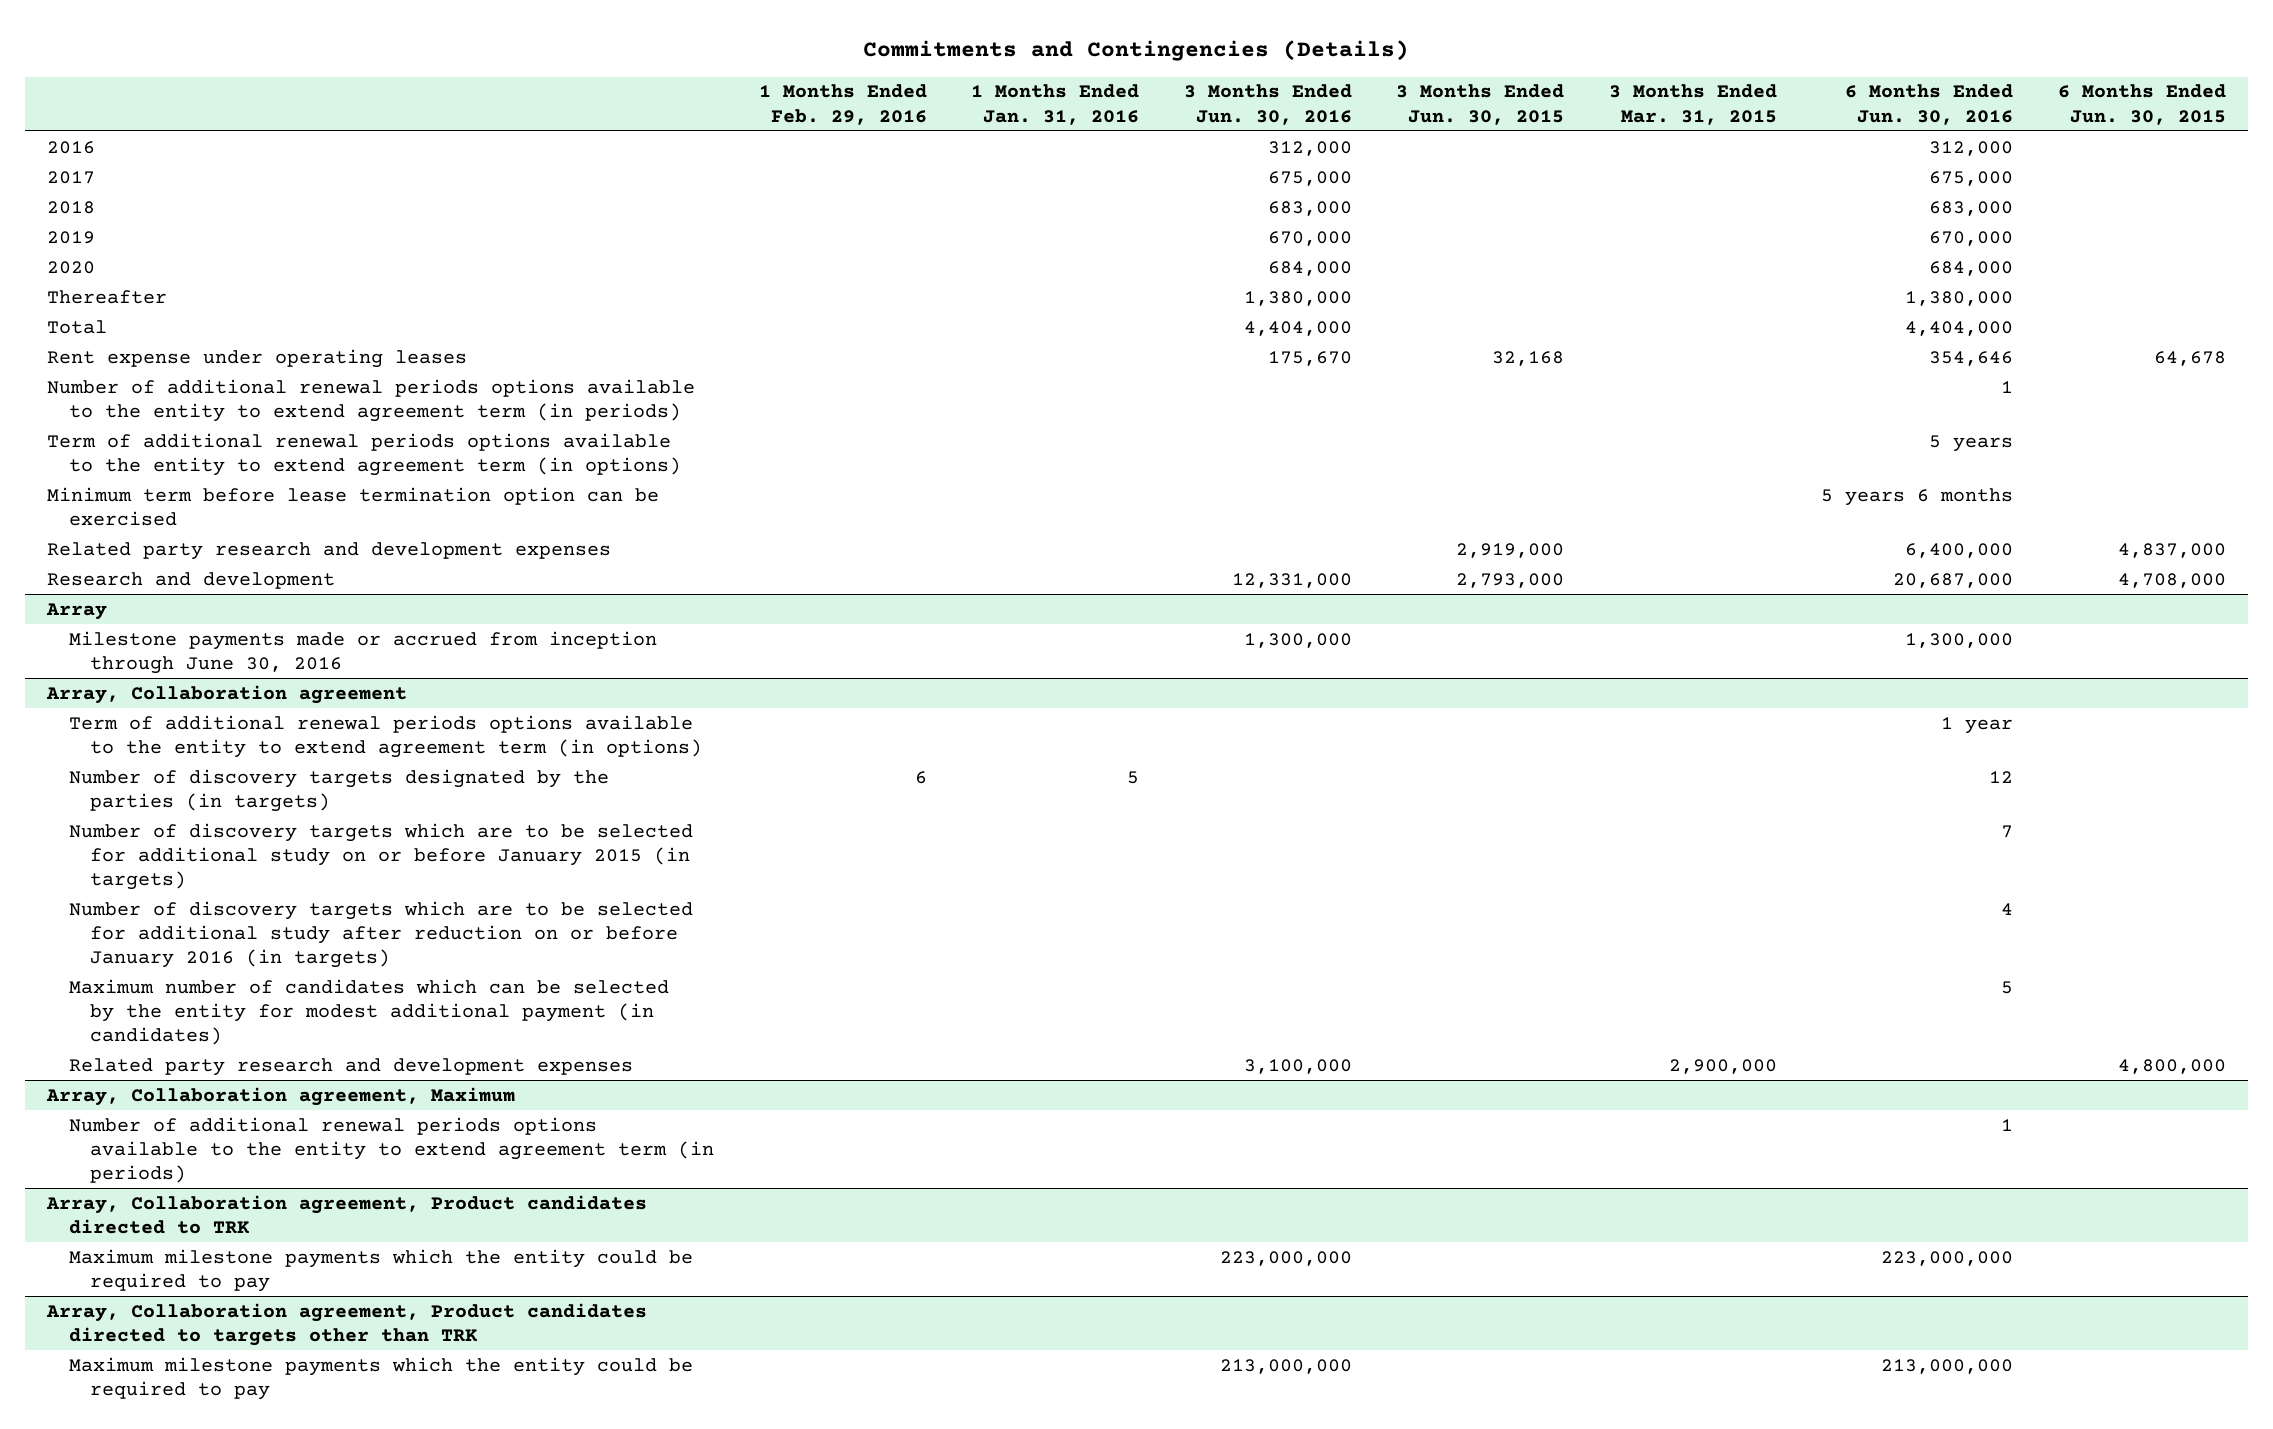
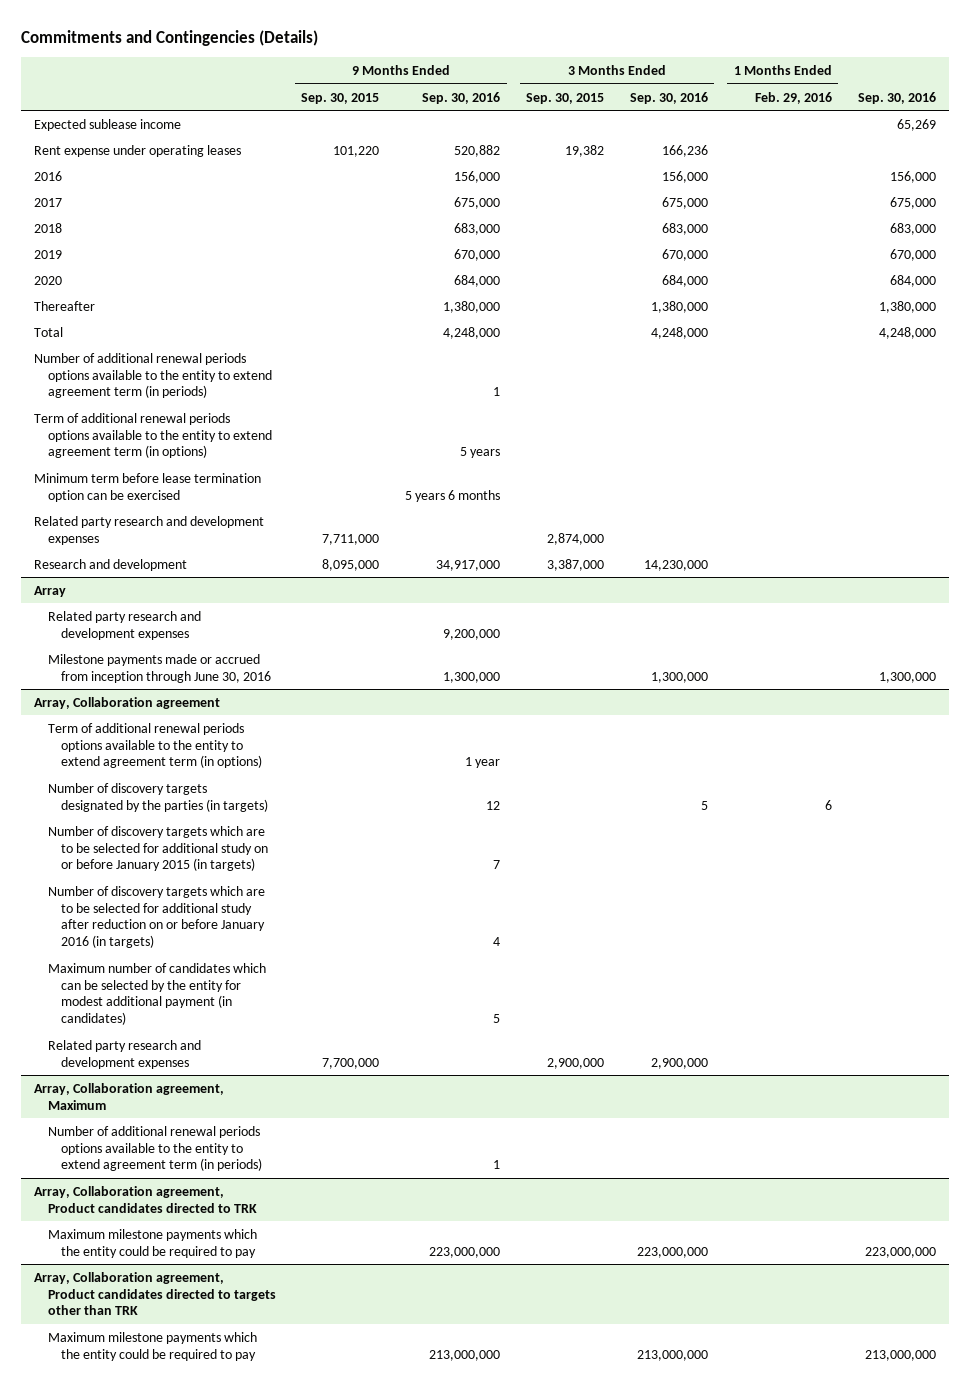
- | 1 Months Ended Feb. 29, 2016 | 1 Months Ended Jan. 31, 2016 | 3 Months Ended Jun. 30, 2016 | 3 Months Ended Jun. 30, 2015 | 3 Months Ended Mar. 31, 2015 | 6 Months Ended Jun. 30, 2016 | 6 Months Ended Jun. 30, 2015
+ | 9 Months Ended Sep. 30, 2015 | 9 Months Ended Sep. 30, 2016 | 3 Months Ended Sep. 30, 2015 | 3 Months Ended Sep. 30, 2016 | 1 Months Ended Feb. 29, 2016 | Sep. 30, 2016
+ Expected sublease income | | | | | | 65,269
moved up: Rent expense under operating leases | 101,220 | 520,882 | 19,382 | 166,236 | |
@ Array
+ Related party research and development expenses | | 9,200,000 | | | |

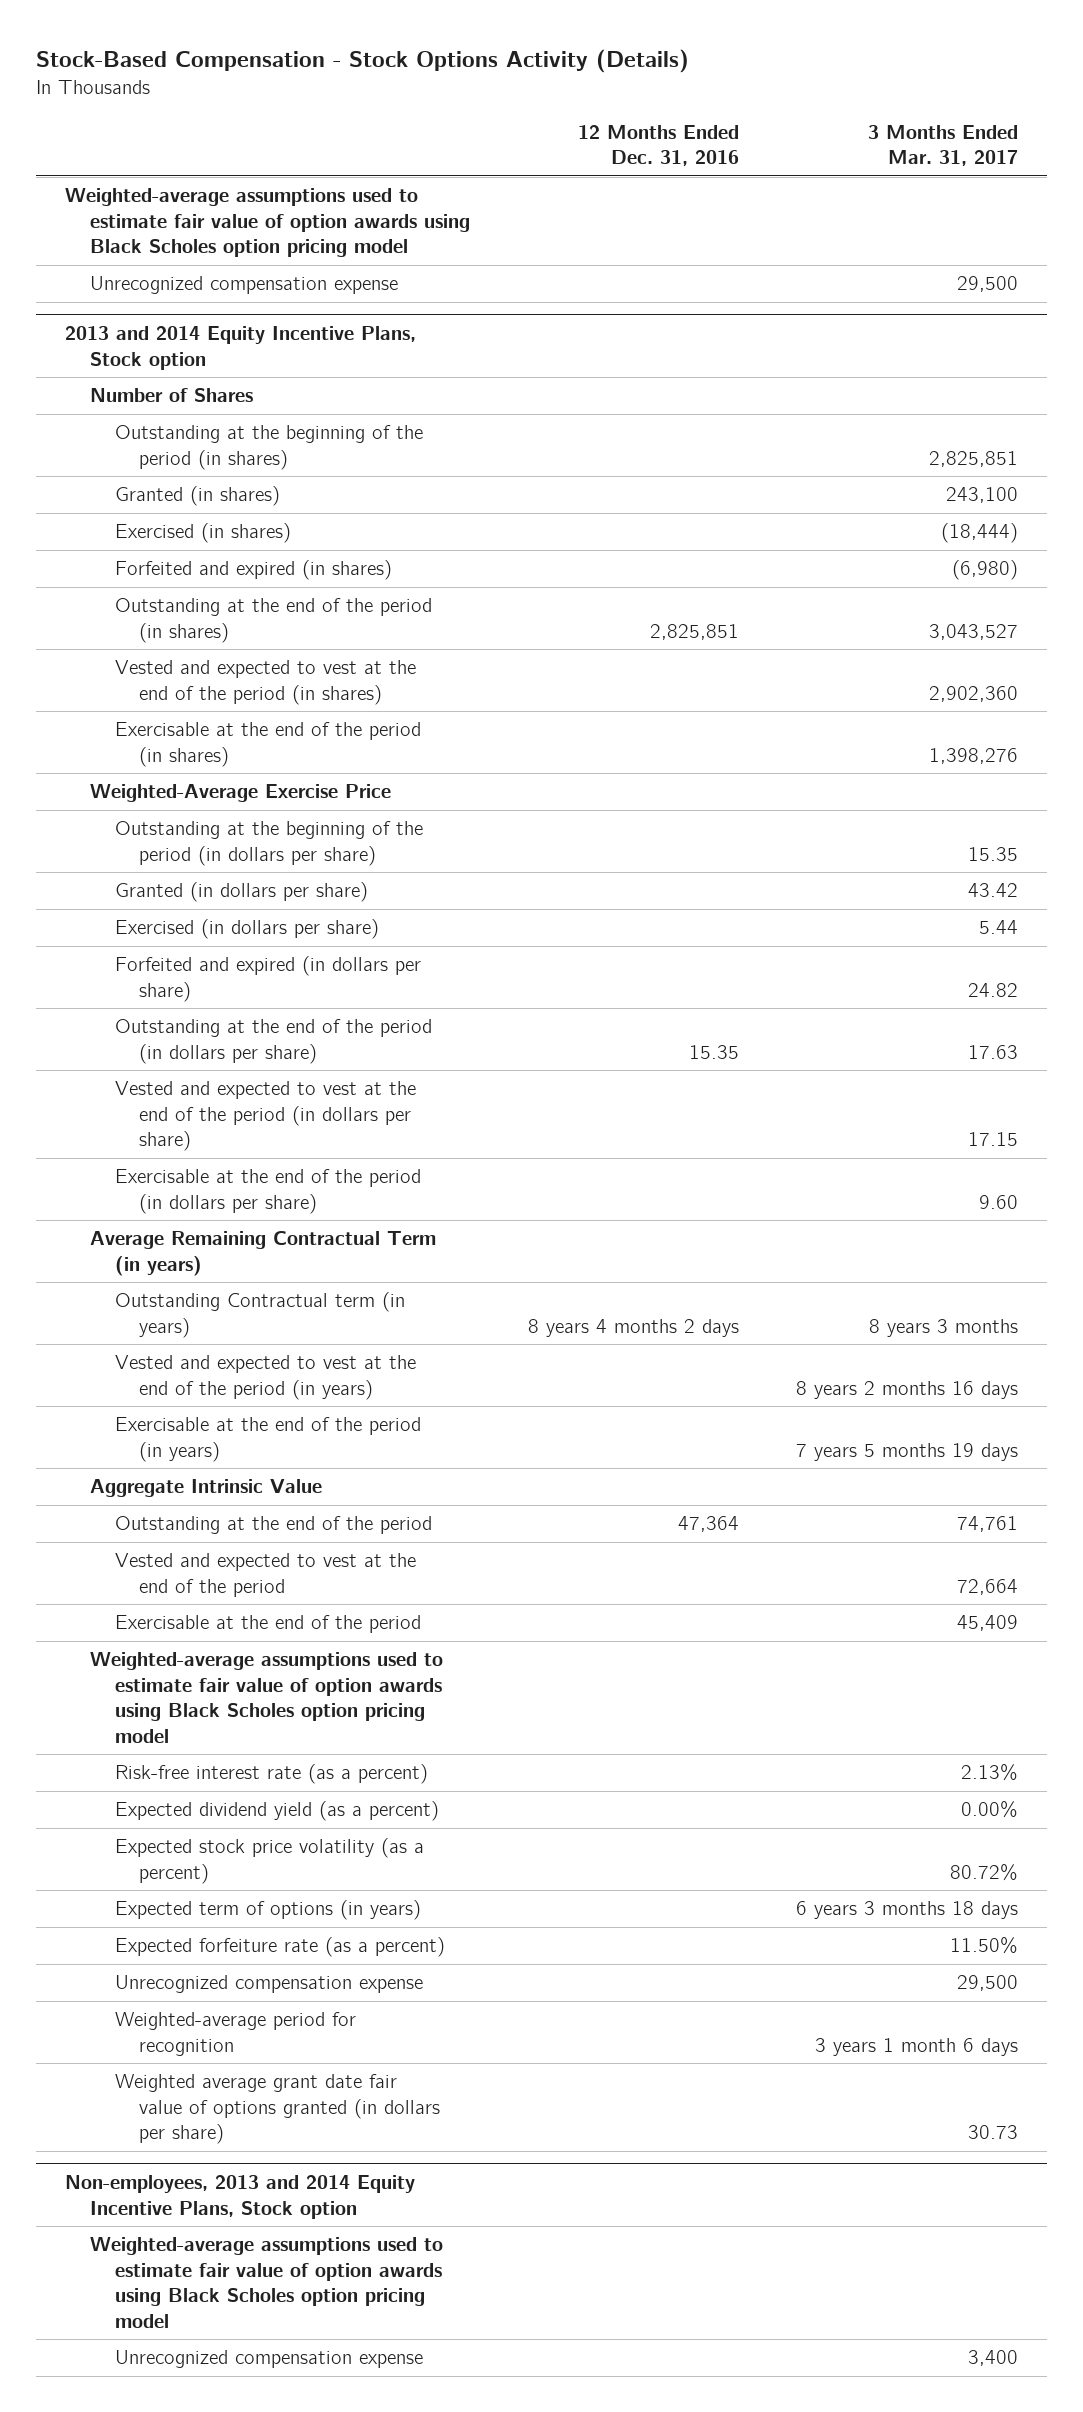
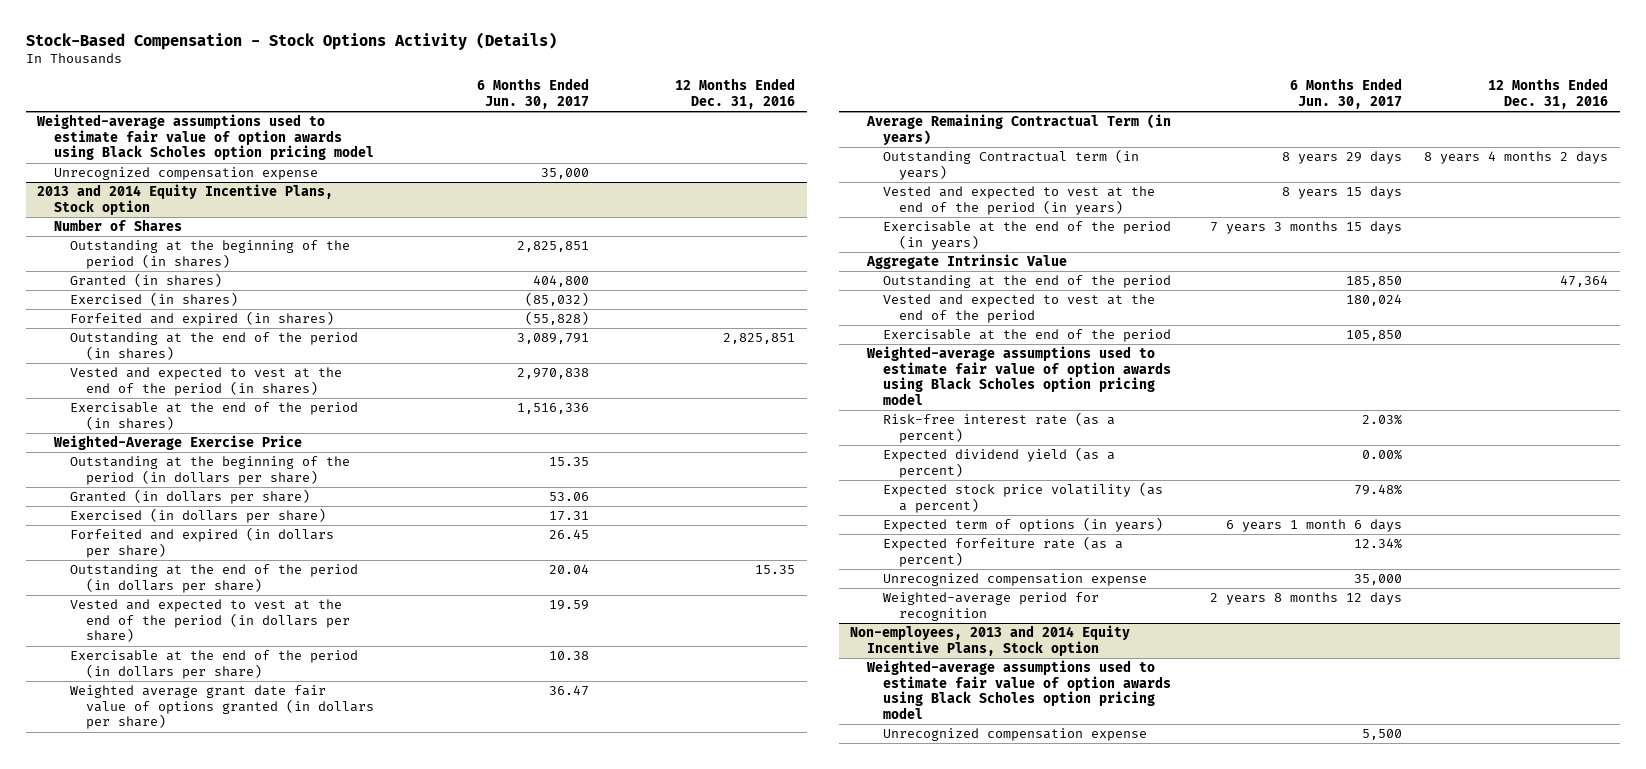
- | 12 Months Ended Dec. 31, 2016 | 3 Months Ended Mar. 31, 2017
+ | 6 Months Ended Jun. 30, 2017 | 12 Months Ended Dec. 31, 2016
@ 2013 and 2014 Equity Incentive Plans, Stock option
moved up: Weighted average grant date fair value of options granted (in dollars per share) | 36.47 |

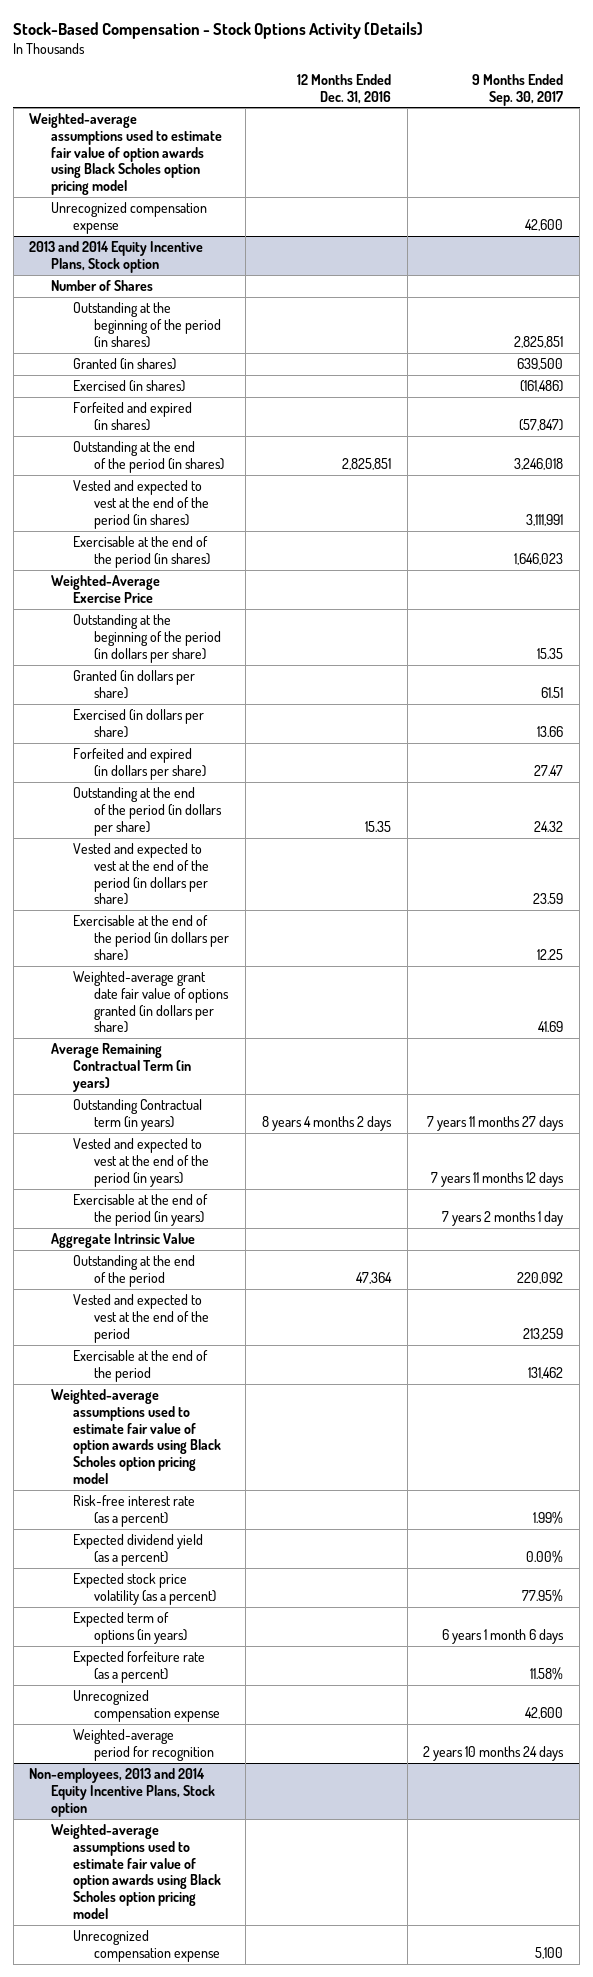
- | 6 Months Ended Jun. 30, 2017 | 12 Months Ended Dec. 31, 2016
+ | 12 Months Ended Dec. 31, 2016 | 9 Months Ended Sep. 30, 2017
@ 2013 and 2014 Equity Incentive Plans, Stock option
- Weighted average grant date fair value of options granted (in dollars per share) | 36.47 |
+ Weighted-average grant date fair value of options granted (in dollars per share) | | 41.69

